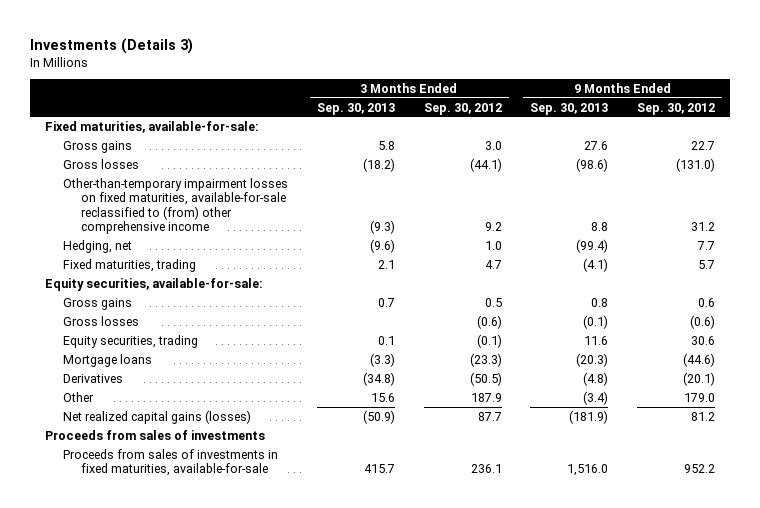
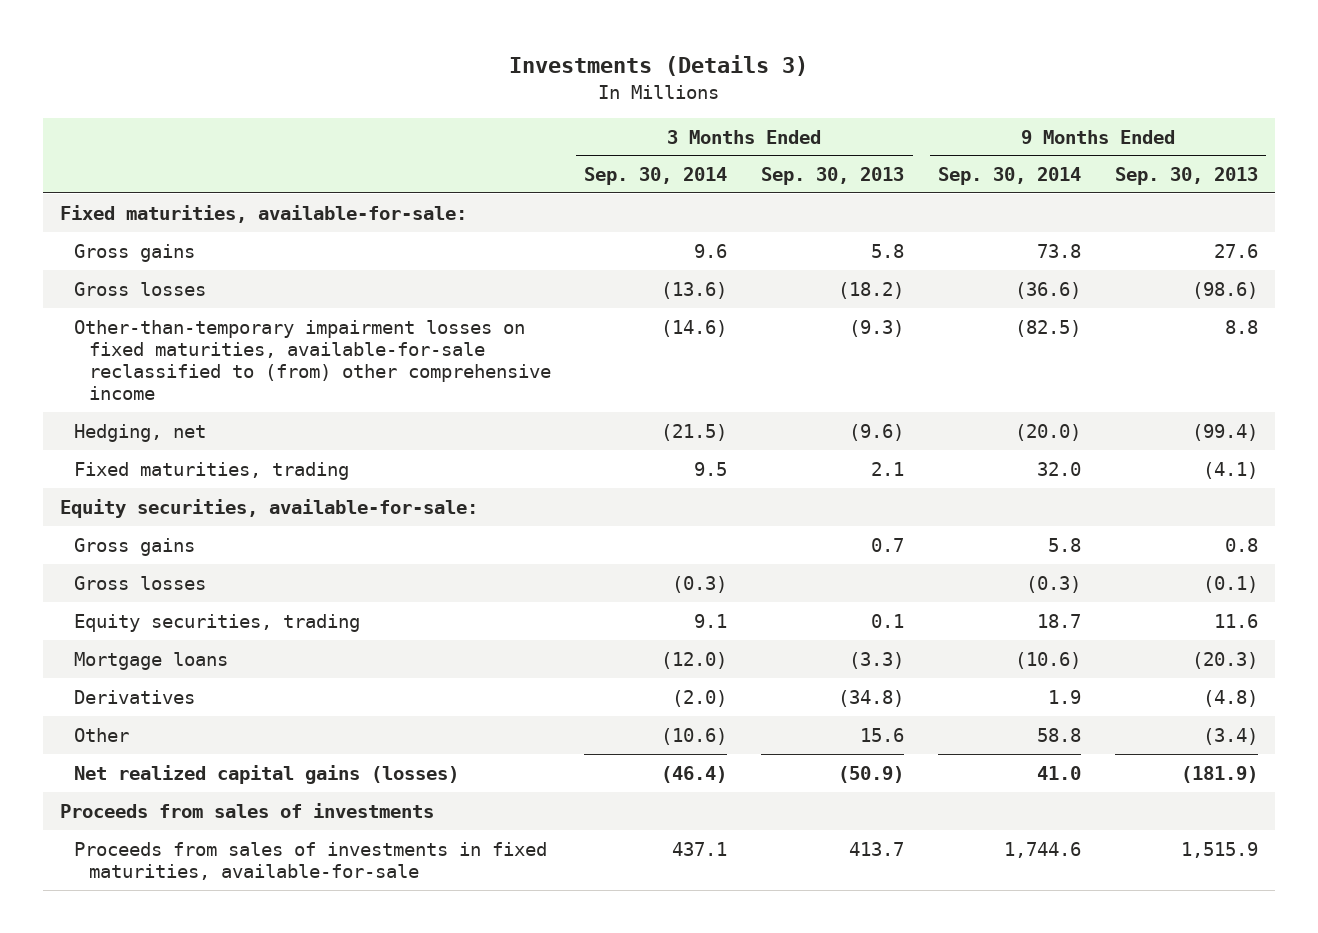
- | 3 Months Ended Sep. 30, 2013 | 3 Months Ended Sep. 30, 2012 | 9 Months Ended Sep. 30, 2013 | 9 Months Ended Sep. 30, 2012
+ | 3 Months Ended Sep. 30, 2014 | 3 Months Ended Sep. 30, 2013 | 9 Months Ended Sep. 30, 2014 | 9 Months Ended Sep. 30, 2013
- Proceeds from sales of investments in fixed maturities, available-for-sale | 415.7 | 236.1 | 1,516.0 | 952.2
+ Proceeds from sales of investments in fixed maturities, available-for-sale | 437.1 | 413.7 | 1,744.6 | 1,515.9

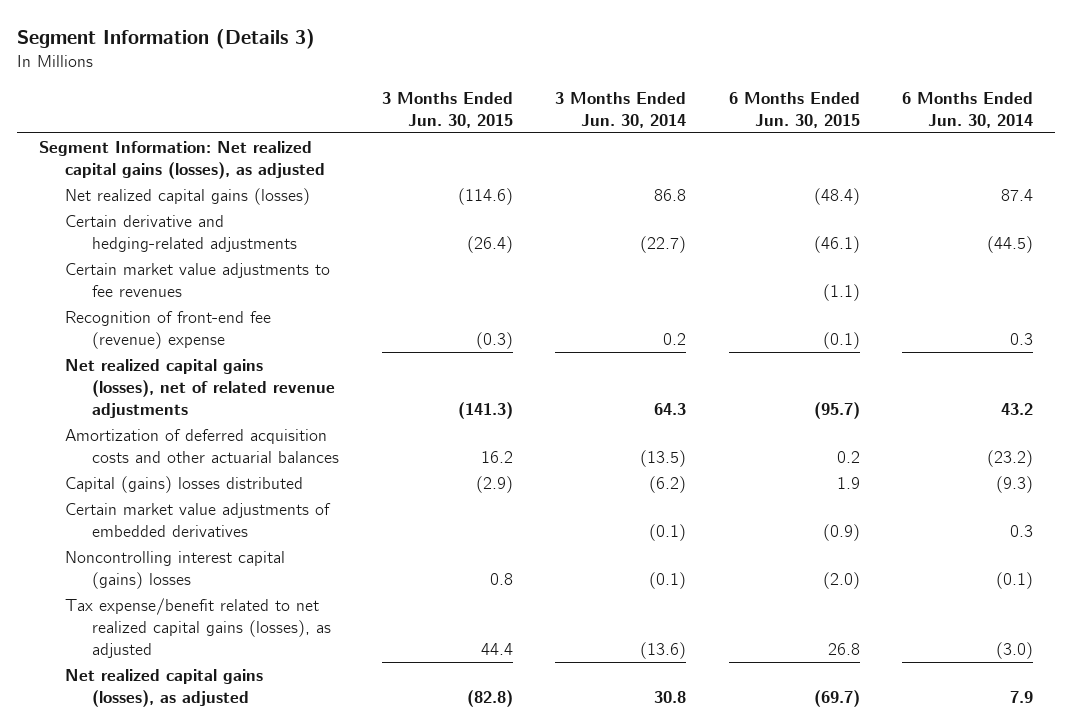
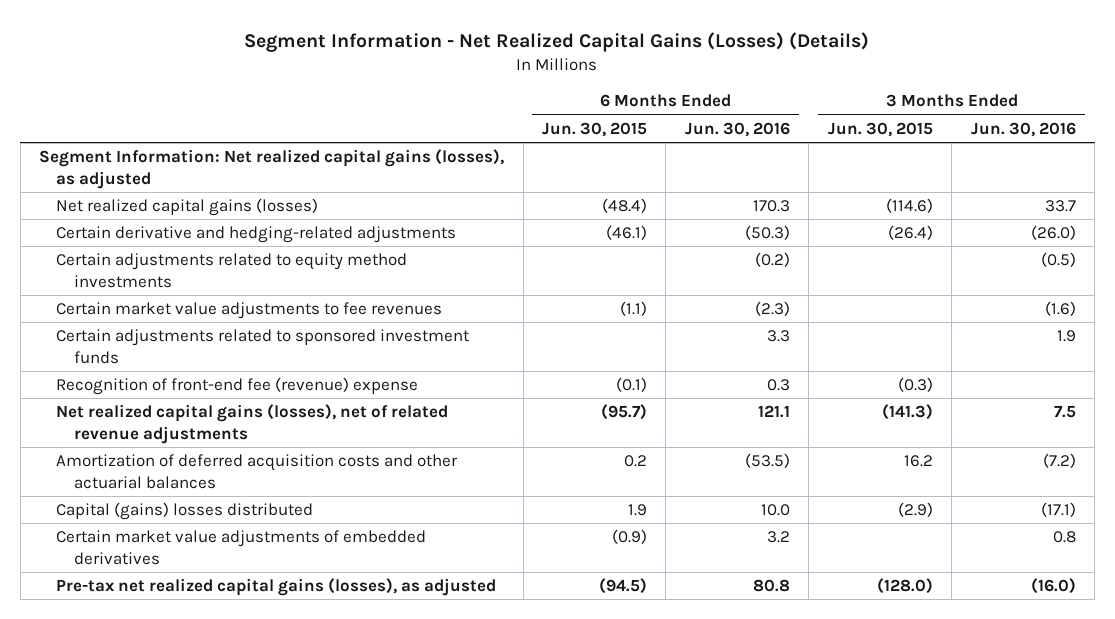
- Segment Information (Details 3)
+ Segment Information - Net Realized Capital Gains (Losses) (Details)
- | 3 Months Ended Jun. 30, 2015 | 3 Months Ended Jun. 30, 2014 | 6 Months Ended Jun. 30, 2015 | 6 Months Ended Jun. 30, 2014
+ | 6 Months Ended Jun. 30, 2015 | 6 Months Ended Jun. 30, 2016 | 3 Months Ended Jun. 30, 2015 | 3 Months Ended Jun. 30, 2016
+ Certain adjustments related to equity method investments | | (0.2) | | (0.5)
+ Certain adjustments related to sponsored investment funds | | 3.3 | | 1.9
- Noncontrolling interest capital (gains) losses | 0.8 | (0.1) | (2.0) | (0.1)
- Tax expense/benefit related to net realized capital gains (losses), as adjusted | 44.4 | (13.6) | 26.8 | (3.0)
- Net realized capital gains (losses), as adjusted | (82.8) | 30.8 | (69.7) | 7.9
+ Pre-tax net realized capital gains (losses), as adjusted | (94.5) | 80.8 | (128.0) | (16.0)

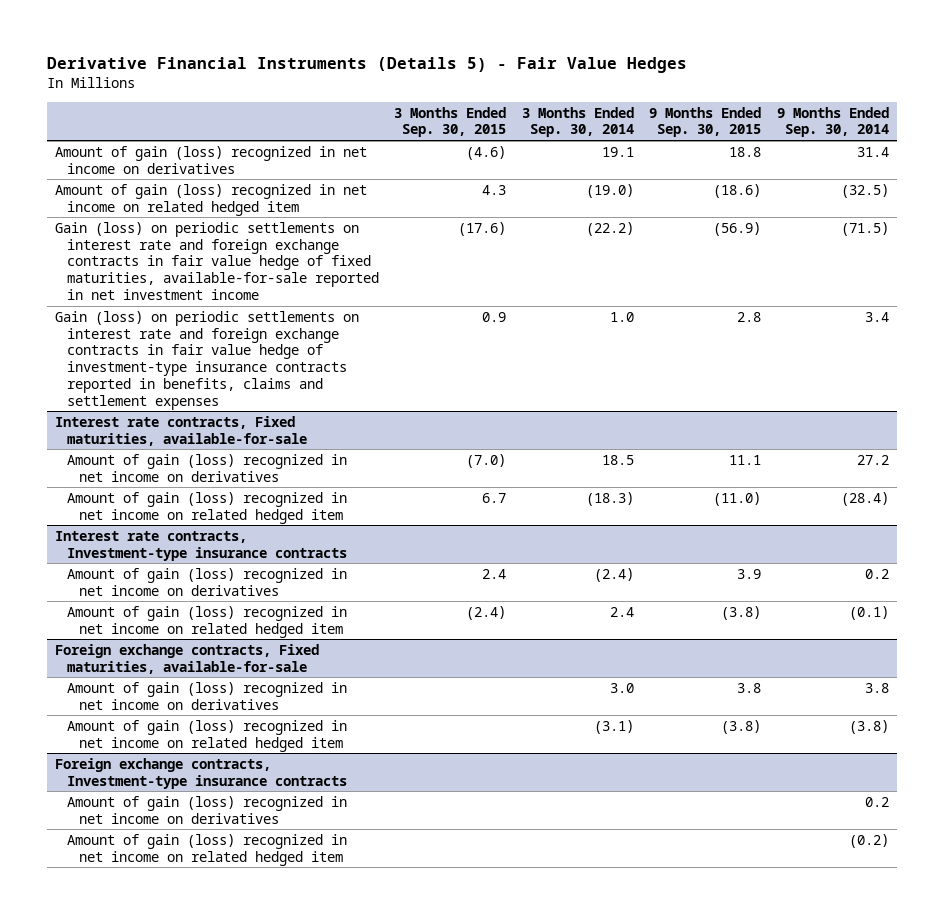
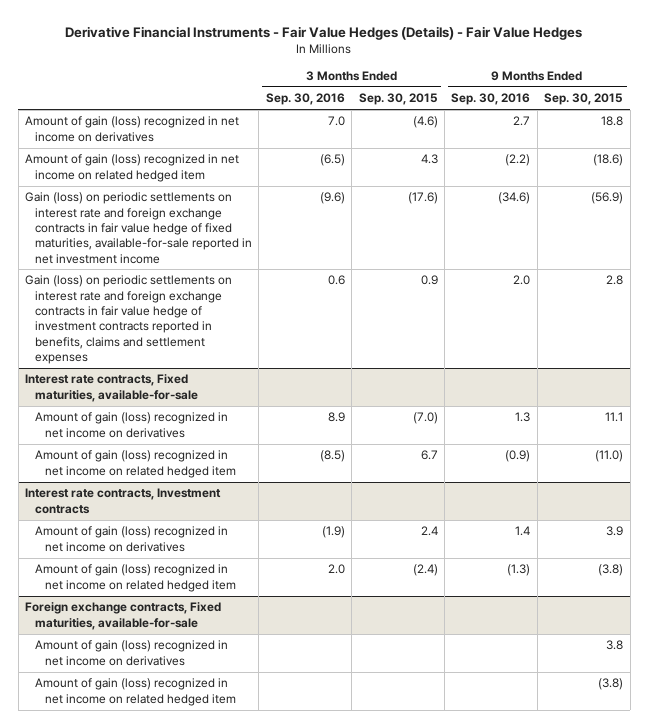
- Derivative Financial Instruments (Details 5) - Fair Value Hedges
+ Derivative Financial Instruments - Fair Value Hedges (Details) - Fair Value Hedges
- | 3 Months Ended Sep. 30, 2015 | 3 Months Ended Sep. 30, 2014 | 9 Months Ended Sep. 30, 2015 | 9 Months Ended Sep. 30, 2014
+ | 3 Months Ended Sep. 30, 2016 | 3 Months Ended Sep. 30, 2015 | 9 Months Ended Sep. 30, 2016 | 9 Months Ended Sep. 30, 2015
- Gain (loss) on periodic settlements on interest rate and foreign exchange contracts in fair value hedge of investment-type insurance contracts reported in benefits, claims and settlement expenses | 0.9 | 1.0 | 2.8 | 3.4
+ Gain (loss) on periodic settlements on interest rate and foreign exchange contracts in fair value hedge of investment contracts reported in benefits, claims and settlement expenses | 0.6 | 0.9 | 2.0 | 2.8
- Interest rate contracts, Investment-type insurance contracts
+ Interest rate contracts, Investment contracts
- Foreign exchange contracts, Investment-type insurance contracts
- Amount of gain (loss) recognized in net income on derivatives | | | | 0.2
- Amount of gain (loss) recognized in net income on related hedged item | | | | (0.2)

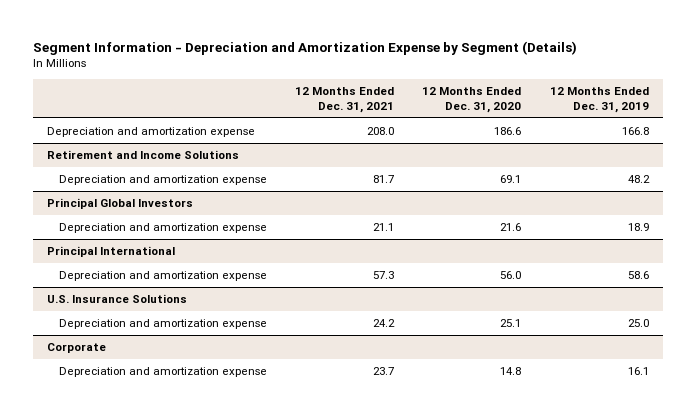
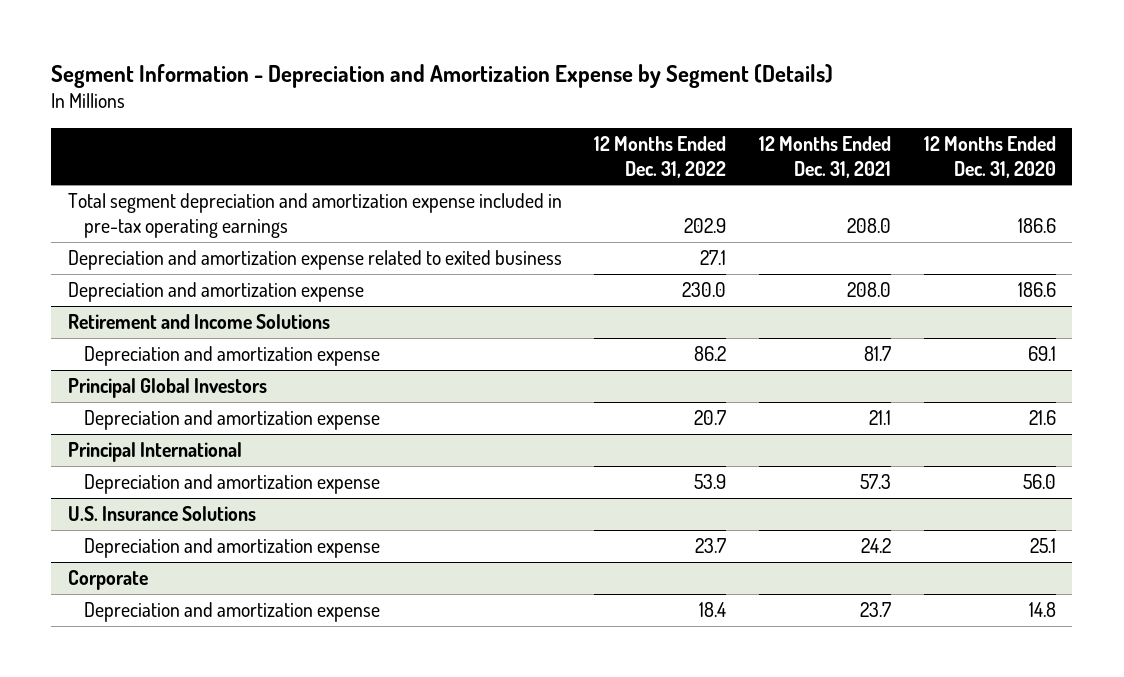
- | 12 Months Ended Dec. 31, 2021 | 12 Months Ended Dec. 31, 2020 | 12 Months Ended Dec. 31, 2019
+ | 12 Months Ended Dec. 31, 2022 | 12 Months Ended Dec. 31, 2021 | 12 Months Ended Dec. 31, 2020
+ Total segment depreciation and amortization expense included in pre-tax operating earnings | 202.9 | 208.0 | 186.6
+ Depreciation and amortization expense related to exited business | 27.1 | |

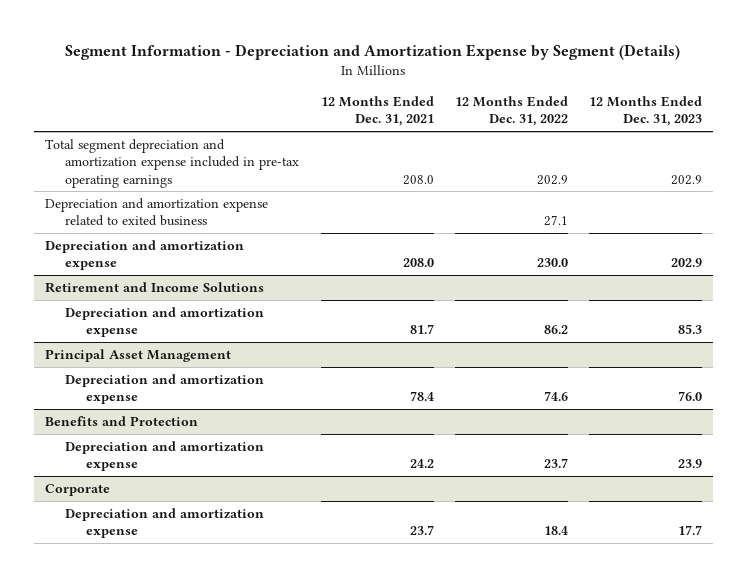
- | 12 Months Ended Dec. 31, 2022 | 12 Months Ended Dec. 31, 2021 | 12 Months Ended Dec. 31, 2020
+ | 12 Months Ended Dec. 31, 2021 | 12 Months Ended Dec. 31, 2022 | 12 Months Ended Dec. 31, 2023
- Principal Global Investors
- Depreciation and amortization expense | 20.7 | 21.1 | 21.6
- Principal International
- Depreciation and amortization expense | 53.9 | 57.3 | 56.0
- U.S. Insurance Solutions
+ Principal Asset Management
+ Depreciation and amortization expense | 78.4 | 74.6 | 76.0
+ Benefits and Protection

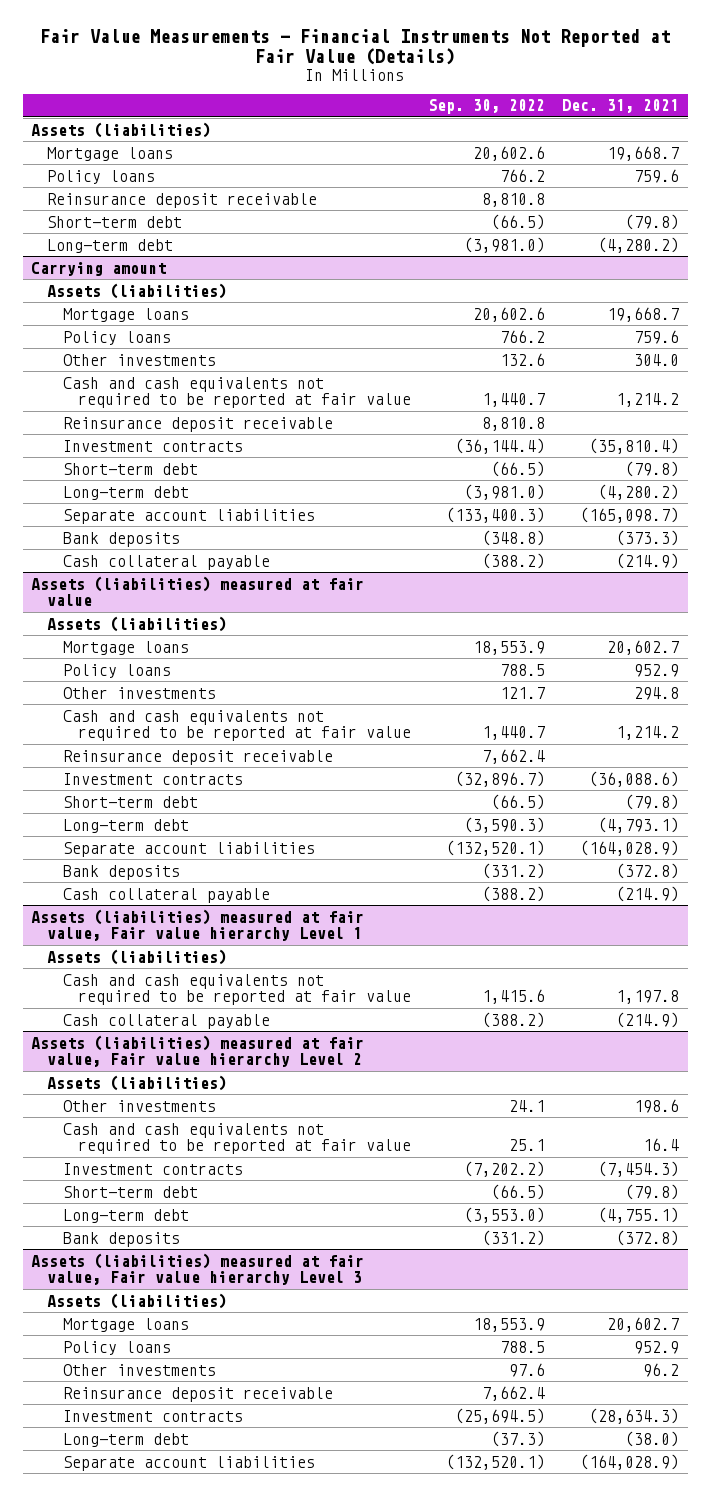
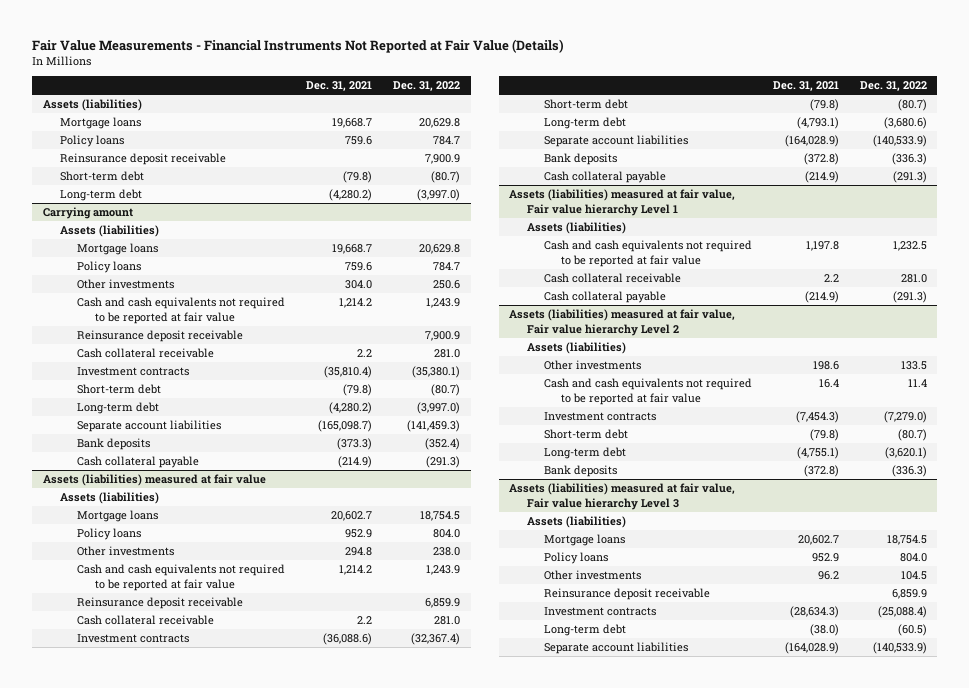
- | Sep. 30, 2022 | Dec. 31, 2021
+ | Dec. 31, 2021 | Dec. 31, 2022
@ Carrying amount
+ Cash collateral receivable | 2.2 | 281.0
@ Assets (liabilities) measured at fair value
+ Cash collateral receivable | 2.2 | 281.0
@ Assets (liabilities) measured at fair value, Fair value hierarchy Level 1
+ Cash collateral receivable | 2.2 | 281.0

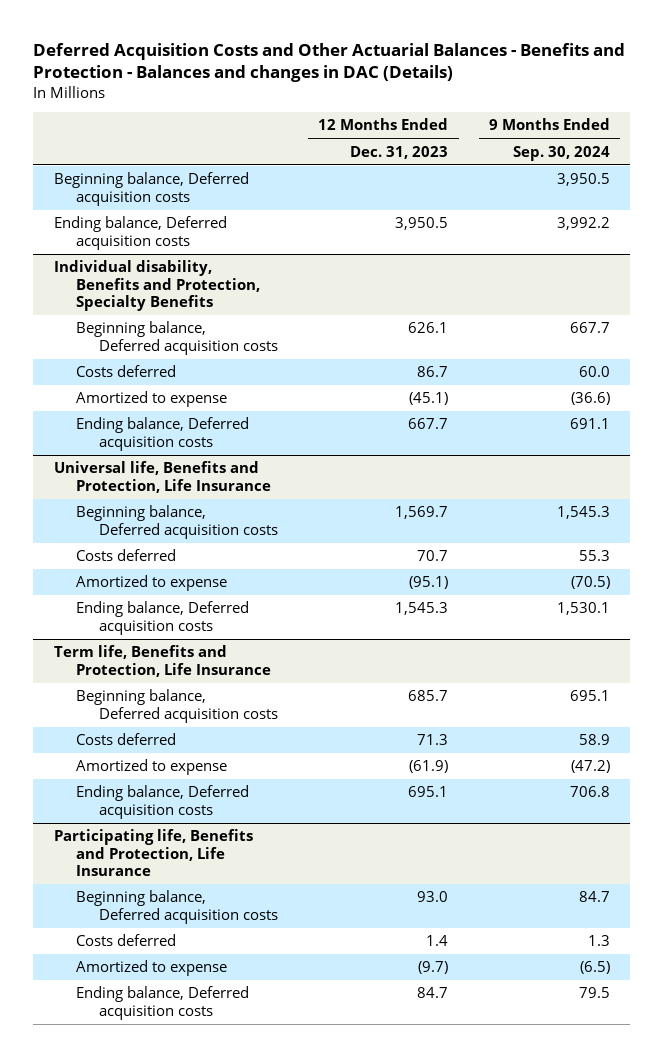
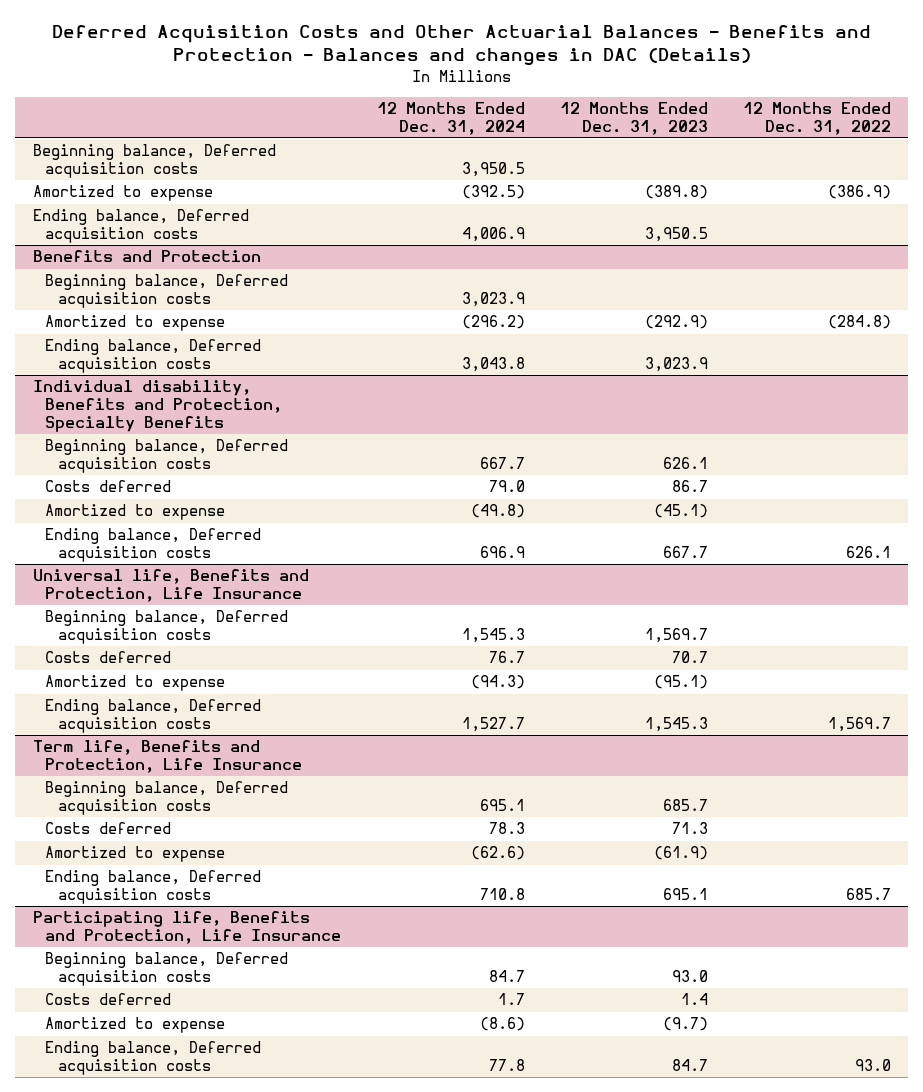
- | 12 Months Ended Dec. 31, 2023 | 9 Months Ended Sep. 30, 2024
+ | 12 Months Ended Dec. 31, 2024 | 12 Months Ended Dec. 31, 2023 | 12 Months Ended Dec. 31, 2022
+ Amortized to expense | (392.5) | (389.8) | (386.9)
+ Benefits and Protection
+ Beginning balance, Deferred acquisition costs | 3,023.9 | |
+ Amortized to expense | (296.2) | (292.9) | (284.8)
+ Ending balance, Deferred acquisition costs | 3,043.8 | 3,023.9 |

